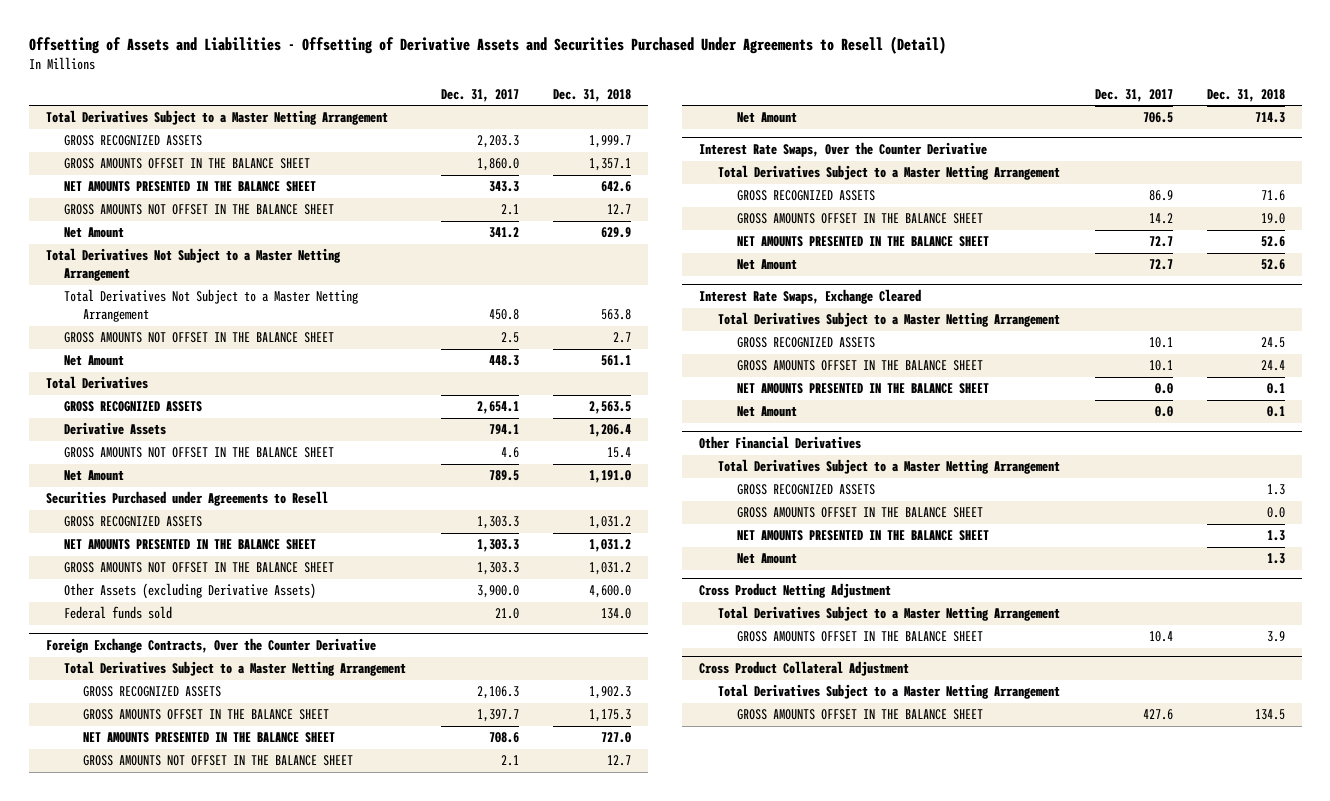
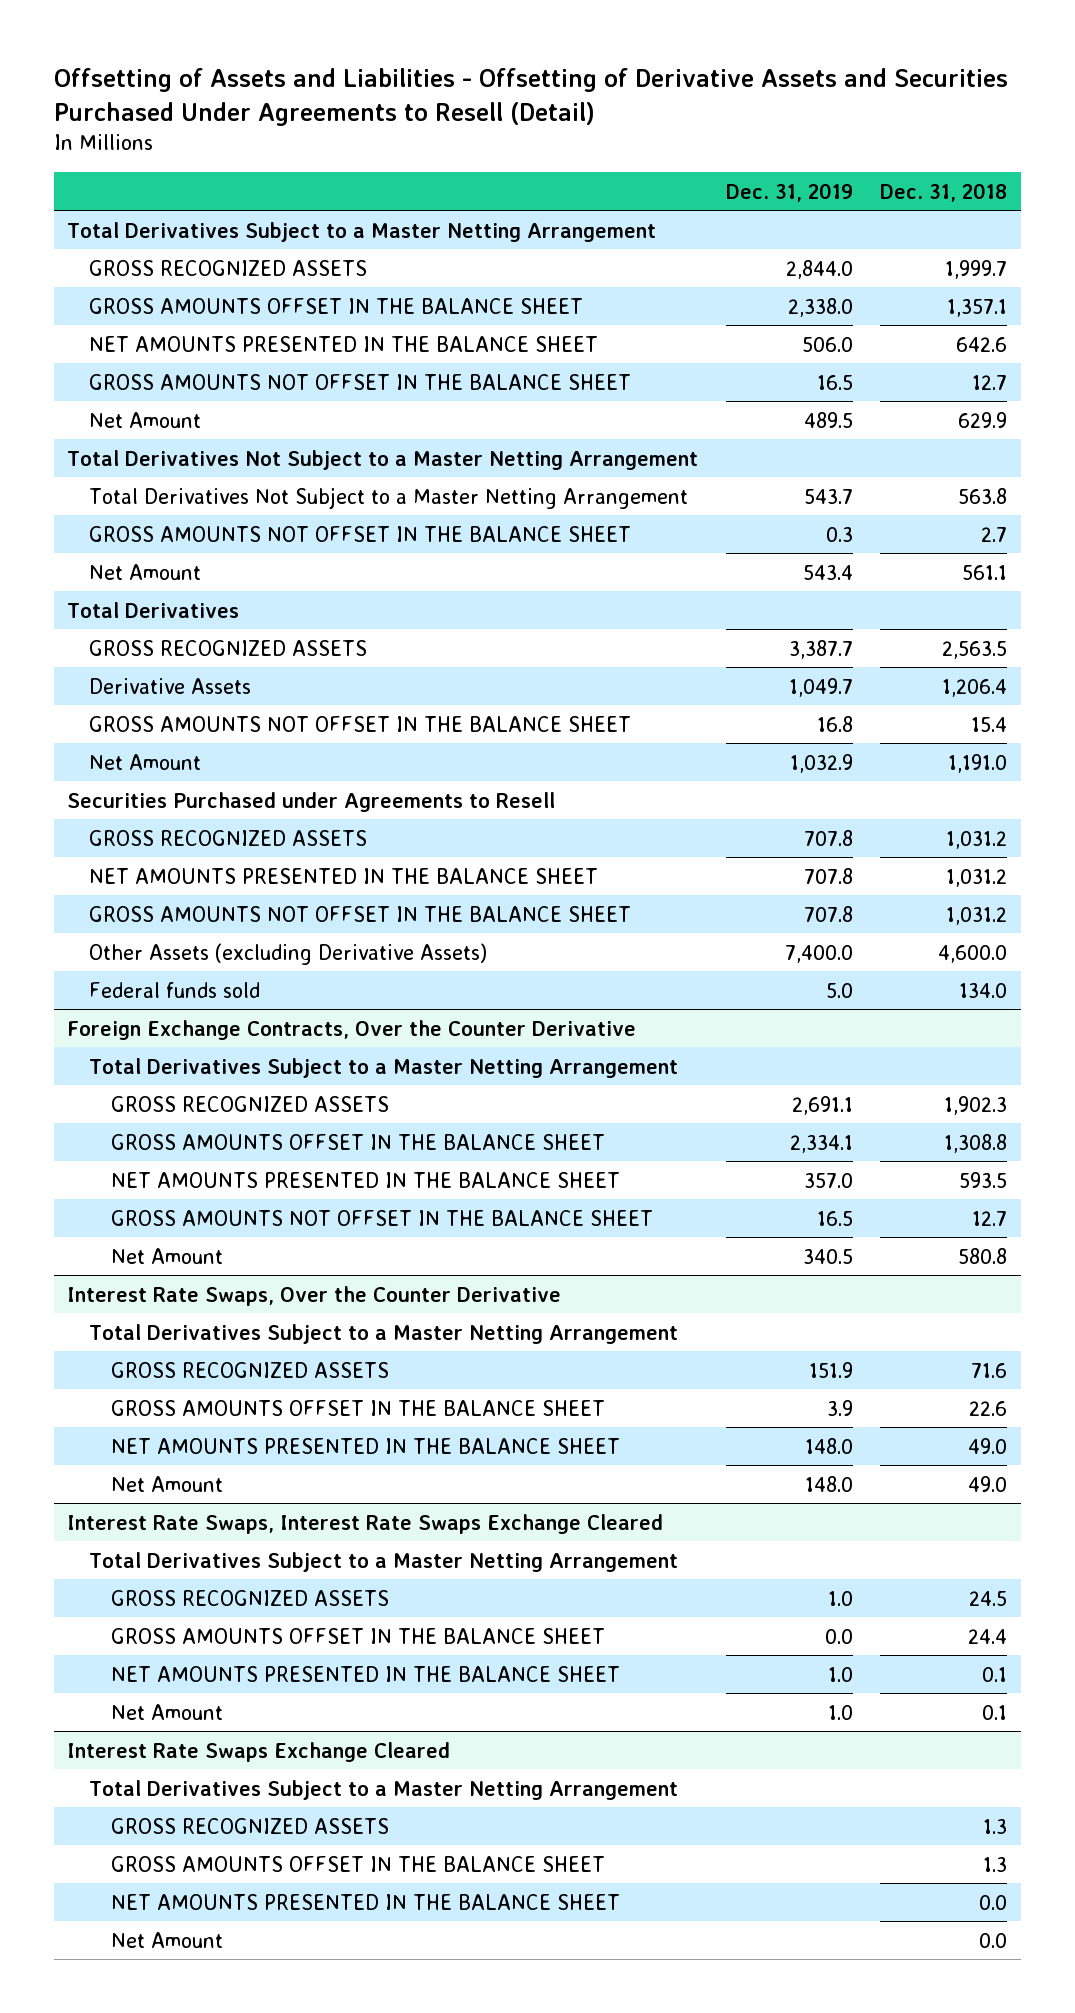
- | Dec. 31, 2017 | Dec. 31, 2018
+ | Dec. 31, 2019 | Dec. 31, 2018
@ Foreign Exchange Contracts, Over the Counter Derivative
- GROSS AMOUNTS OFFSET IN THE BALANCE SHEET | 1,397.7 | 1,175.3
- NET AMOUNTS PRESENTED IN THE BALANCE SHEET | 708.6 | 727.0
+ GROSS AMOUNTS OFFSET IN THE BALANCE SHEET | 2,334.1 | 1,308.8
+ NET AMOUNTS PRESENTED IN THE BALANCE SHEET | 357.0 | 593.5
- Net Amount | 706.5 | 714.3
+ Net Amount | 340.5 | 580.8
@ Interest Rate Swaps, Over the Counter Derivative
- GROSS AMOUNTS OFFSET IN THE BALANCE SHEET | 14.2 | 19.0
- NET AMOUNTS PRESENTED IN THE BALANCE SHEET | 72.7 | 52.6
- Net Amount | 72.7 | 52.6
- Interest Rate Swaps, Exchange Cleared
@ Interest Rate Swaps, Over the Counter Derivative
+ GROSS AMOUNTS OFFSET IN THE BALANCE SHEET | 3.9 | 22.6
+ NET AMOUNTS PRESENTED IN THE BALANCE SHEET | 148.0 | 49.0
+ Net Amount | 148.0 | 49.0
+ Interest Rate Swaps, Interest Rate Swaps Exchange Cleared
- Other Financial Derivatives
+ Interest Rate Swaps Exchange Cleared
- GROSS AMOUNTS OFFSET IN THE BALANCE SHEET | | 0.0
- NET AMOUNTS PRESENTED IN THE BALANCE SHEET | | 1.3
- Net Amount | | 1.3
- Cross Product Netting Adjustment
- Total Derivatives Subject to a Master Netting Arrangement
- GROSS AMOUNTS OFFSET IN THE BALANCE SHEET | 10.4 | 3.9
- Cross Product Collateral Adjustment
- Total Derivatives Subject to a Master Netting Arrangement
- GROSS AMOUNTS OFFSET IN THE BALANCE SHEET | 427.6 | 134.5
+ GROSS AMOUNTS OFFSET IN THE BALANCE SHEET | | 1.3
+ NET AMOUNTS PRESENTED IN THE BALANCE SHEET | | 0.0
+ Net Amount | | 0.0

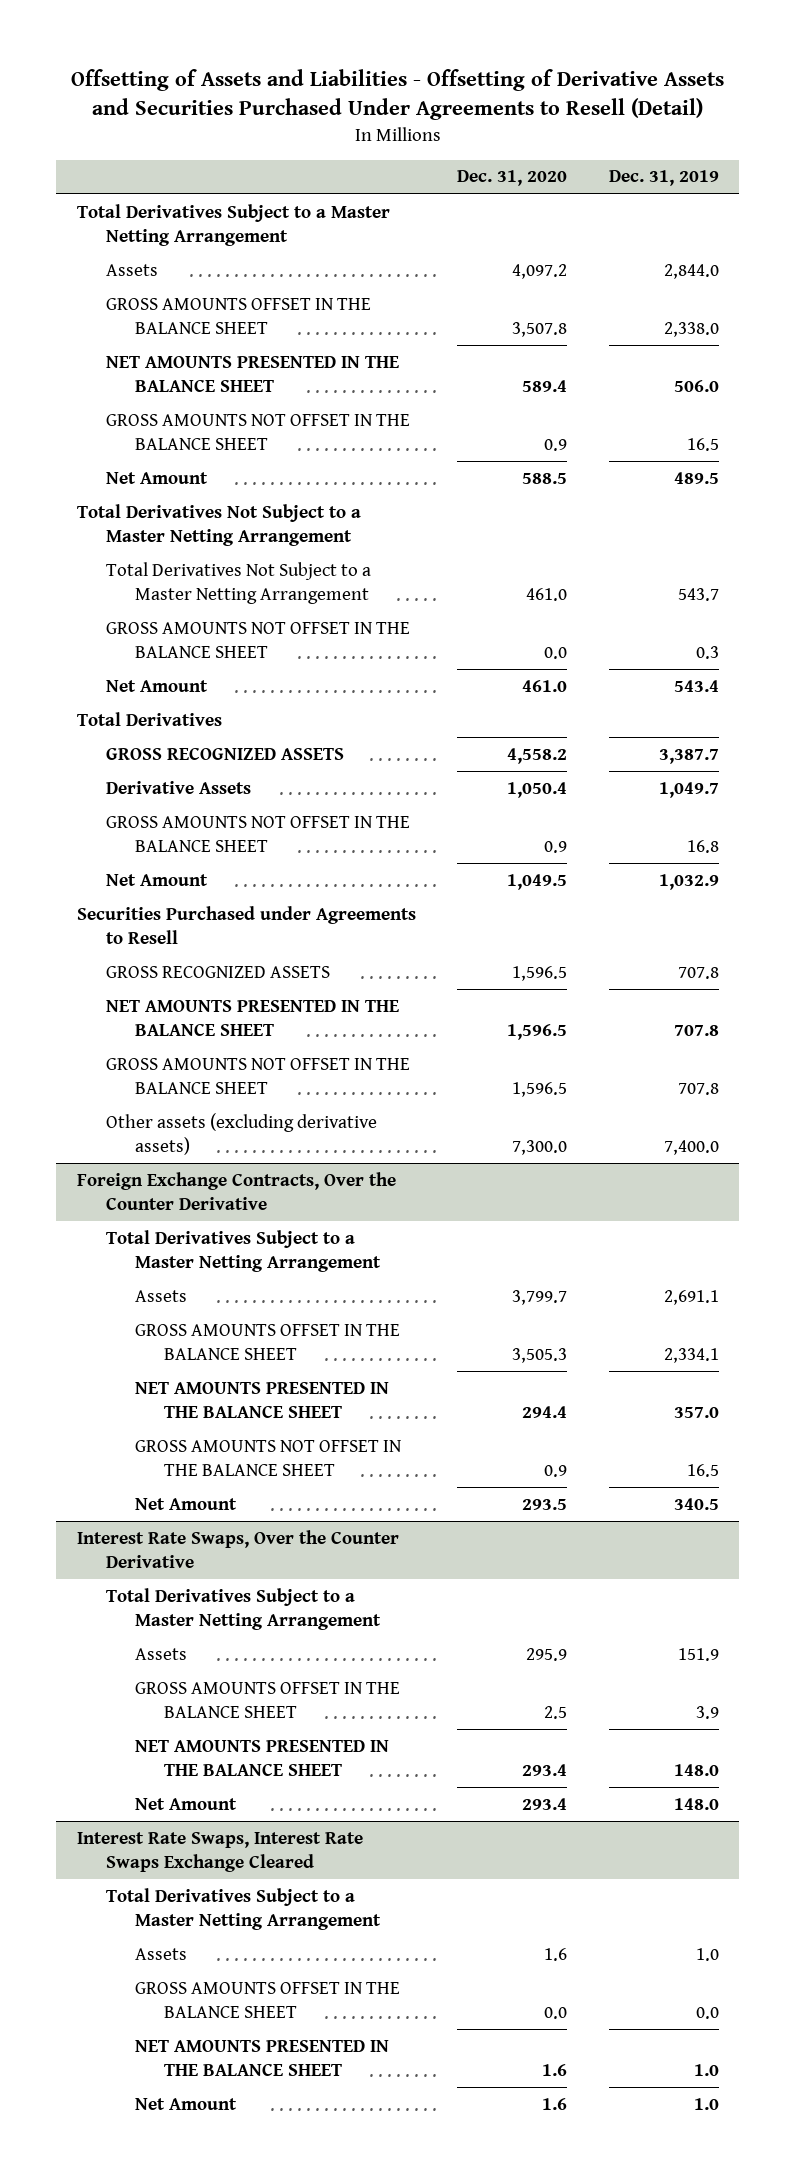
- | Dec. 31, 2019 | Dec. 31, 2018
+ | Dec. 31, 2020 | Dec. 31, 2019
- GROSS RECOGNIZED ASSETS | 2,844.0 | 1,999.7
+ Assets | 4,097.2 | 2,844.0
- Other Assets (excluding Derivative Assets) | 7,400.0 | 4,600.0
- Federal funds sold | 5.0 | 134.0
+ Other assets (excluding derivative assets) | 7,300.0 | 7,400.0
@ Foreign Exchange Contracts, Over the Counter Derivative
- GROSS RECOGNIZED ASSETS | 2,691.1 | 1,902.3
+ Assets | 3,799.7 | 2,691.1
@ Interest Rate Swaps, Over the Counter Derivative
- GROSS RECOGNIZED ASSETS | 151.9 | 71.6
+ Assets | 295.9 | 151.9
@ Interest Rate Swaps, Interest Rate Swaps Exchange Cleared
- GROSS RECOGNIZED ASSETS | 1.0 | 24.5
+ Assets | 1.6 | 1.0
- Interest Rate Swaps Exchange Cleared
- Total Derivatives Subject to a Master Netting Arrangement
- GROSS RECOGNIZED ASSETS | | 1.3
- GROSS AMOUNTS OFFSET IN THE BALANCE SHEET | | 1.3
- NET AMOUNTS PRESENTED IN THE BALANCE SHEET | | 0.0
- Net Amount | | 0.0

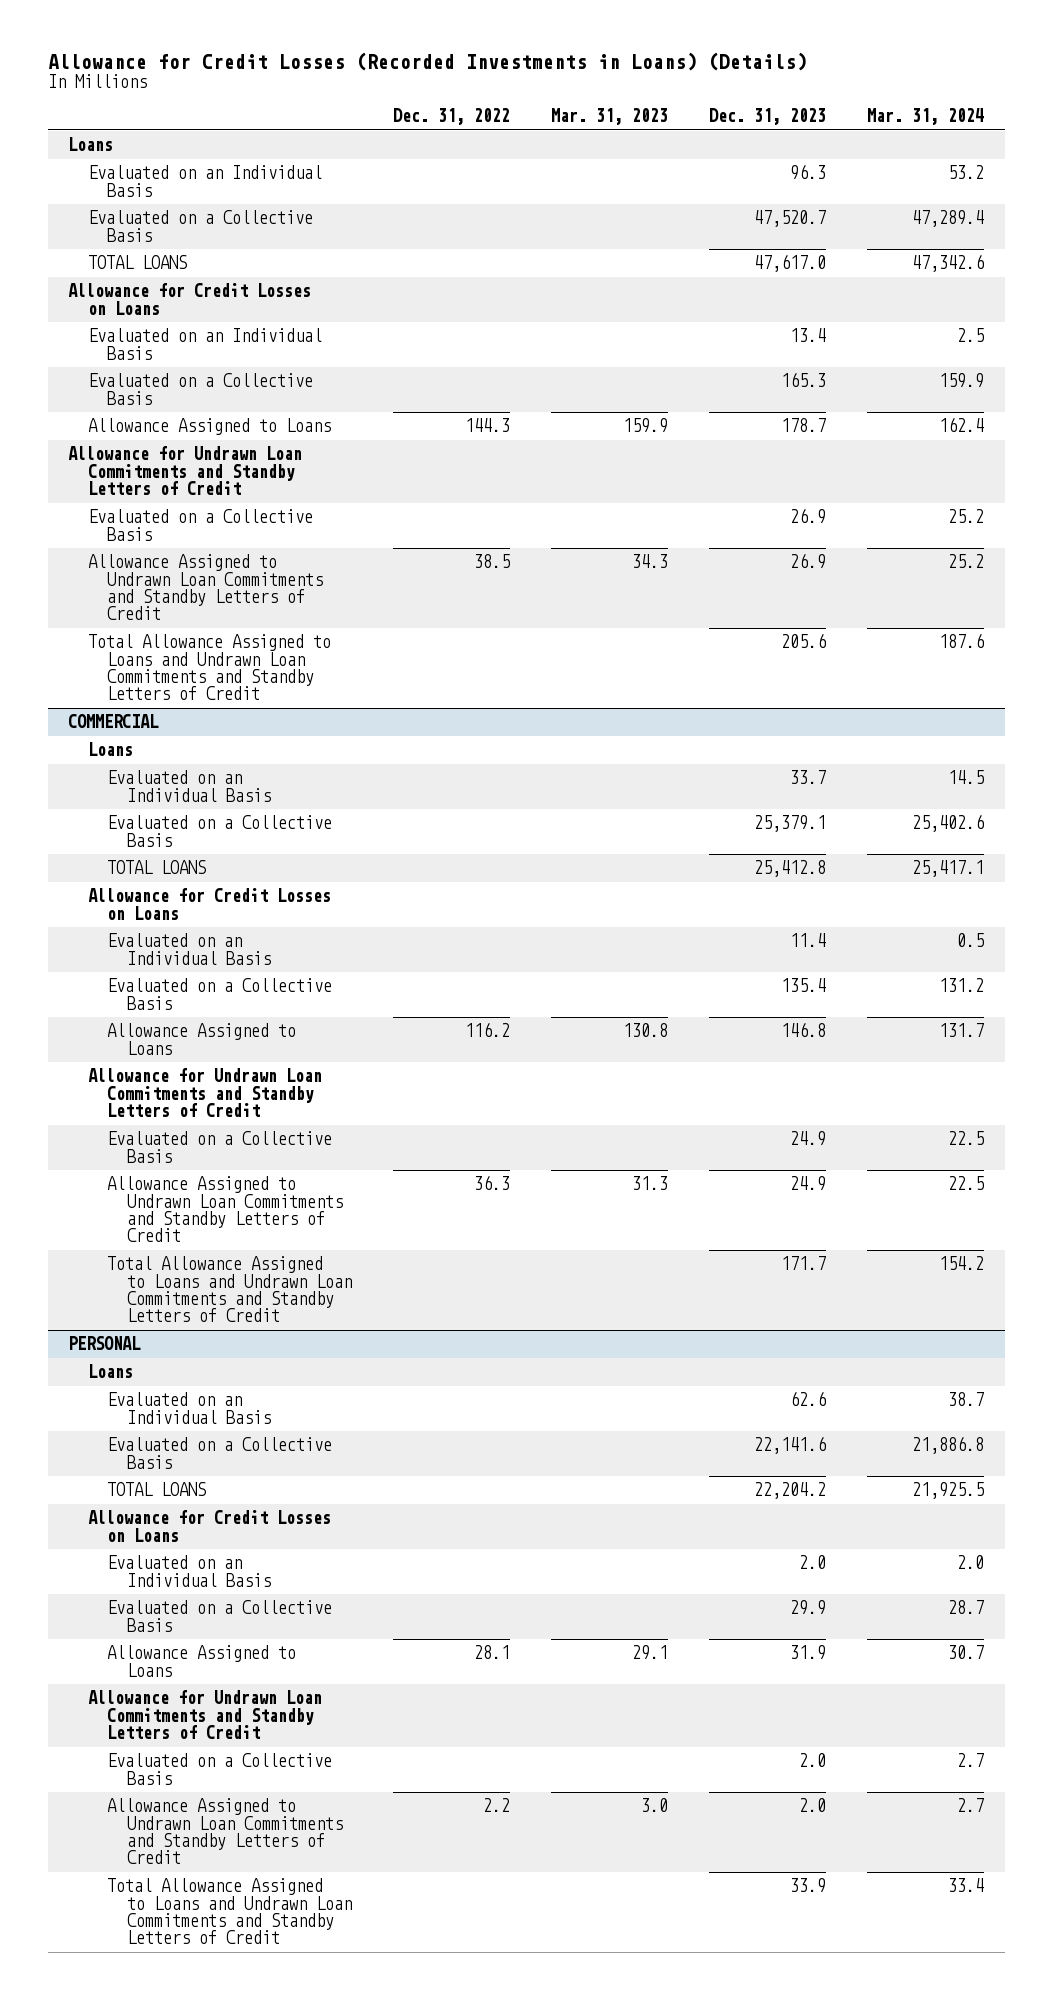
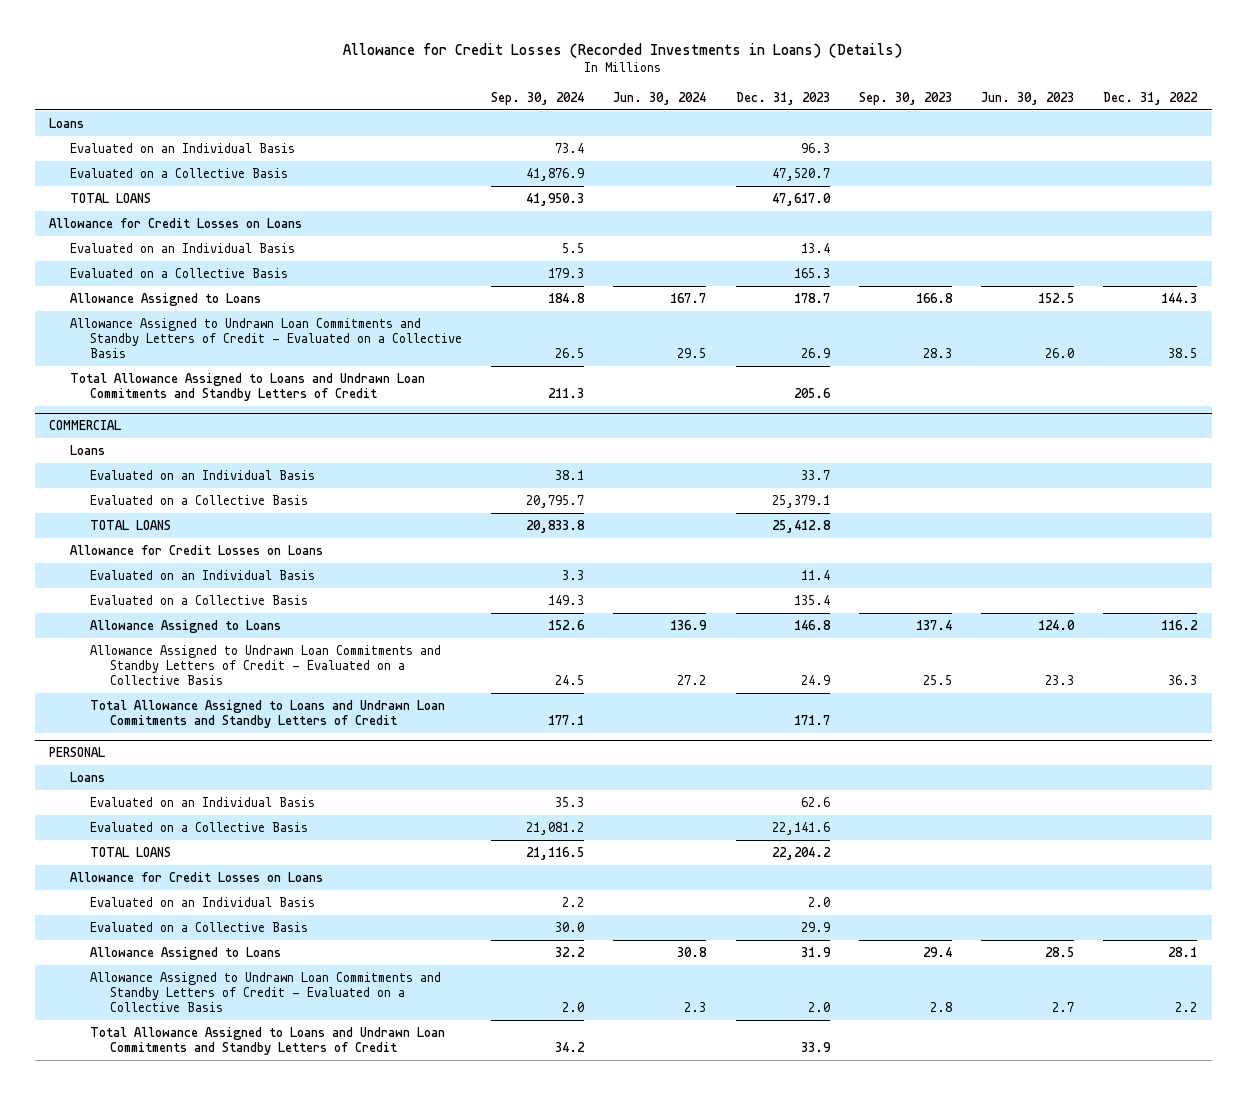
- | Dec. 31, 2022 | Mar. 31, 2023 | Dec. 31, 2023 | Mar. 31, 2024
+ | Sep. 30, 2024 | Jun. 30, 2024 | Dec. 31, 2023 | Sep. 30, 2023 | Jun. 30, 2023 | Dec. 31, 2022
- Allowance for Undrawn Loan Commitments and Standby Letters of Credit
- Evaluated on a Collective Basis | | | 26.9 | 25.2
- Allowance Assigned to Undrawn Loan Commitments and Standby Letters of Credit | 38.5 | 34.3 | 26.9 | 25.2
+ Allowance Assigned to Undrawn Loan Commitments and Standby Letters of Credit - Evaluated on a Collective Basis | 26.5 | 29.5 | 26.9 | 28.3 | 26.0 | 38.5
@ COMMERCIAL
- Allowance for Undrawn Loan Commitments and Standby Letters of Credit
- Evaluated on a Collective Basis | | | 24.9 | 22.5
- Allowance Assigned to Undrawn Loan Commitments and Standby Letters of Credit | 36.3 | 31.3 | 24.9 | 22.5
+ Allowance Assigned to Undrawn Loan Commitments and Standby Letters of Credit - Evaluated on a Collective Basis | 24.5 | 27.2 | 24.9 | 25.5 | 23.3 | 36.3
@ PERSONAL
- Allowance for Undrawn Loan Commitments and Standby Letters of Credit
- Evaluated on a Collective Basis | | | 2.0 | 2.7
- Allowance Assigned to Undrawn Loan Commitments and Standby Letters of Credit | 2.2 | 3.0 | 2.0 | 2.7
+ Allowance Assigned to Undrawn Loan Commitments and Standby Letters of Credit - Evaluated on a Collective Basis | 2.0 | 2.3 | 2.0 | 2.8 | 2.7 | 2.2

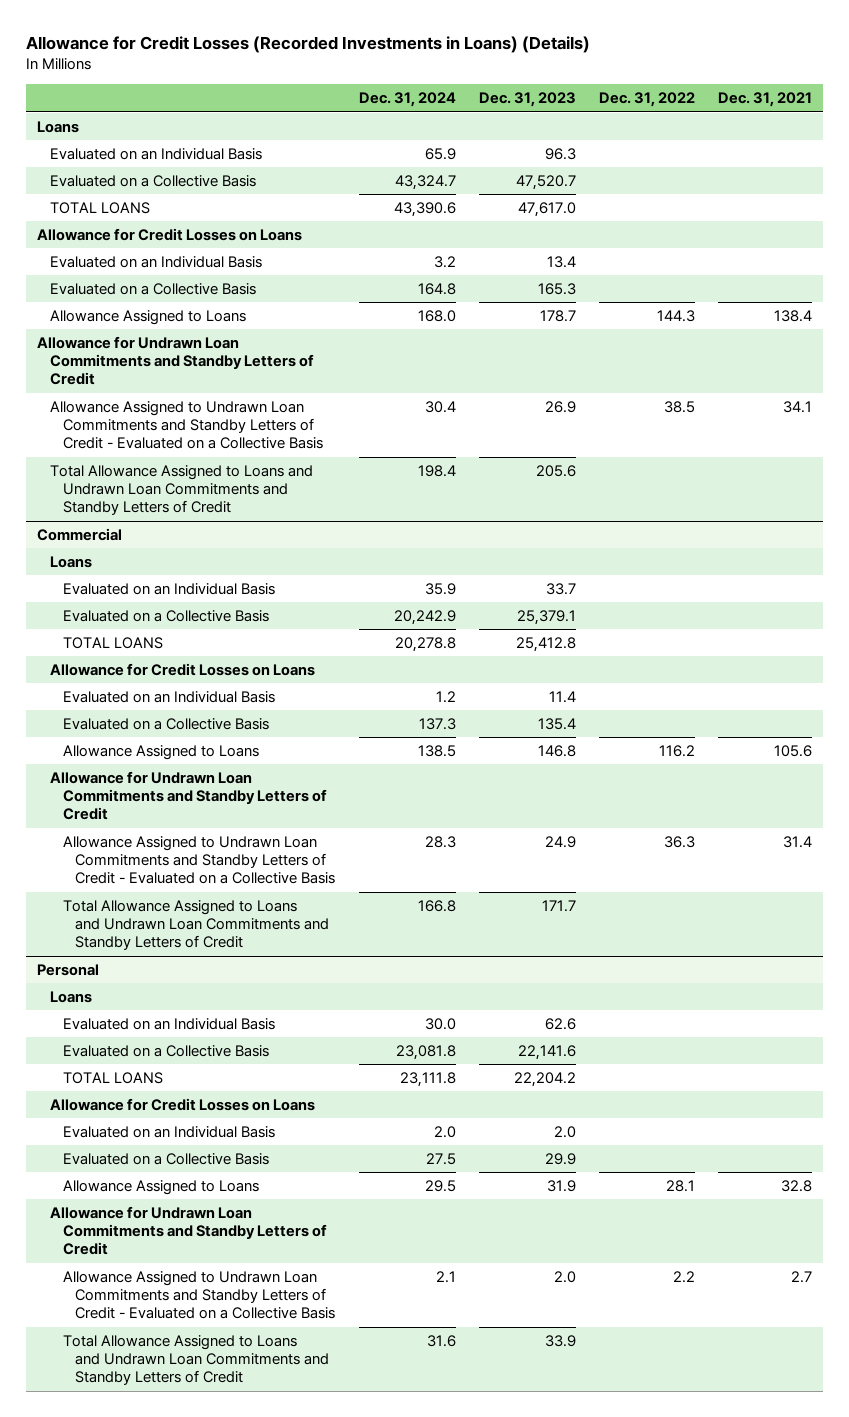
- | Sep. 30, 2024 | Jun. 30, 2024 | Dec. 31, 2023 | Sep. 30, 2023 | Jun. 30, 2023 | Dec. 31, 2022
+ | Dec. 31, 2024 | Dec. 31, 2023 | Dec. 31, 2022 | Dec. 31, 2021
+ Allowance for Undrawn Loan Commitments and Standby Letters of Credit
- COMMERCIAL
+ Commercial
+ Allowance for Undrawn Loan Commitments and Standby Letters of Credit
- PERSONAL
+ Personal
+ Allowance for Undrawn Loan Commitments and Standby Letters of Credit

